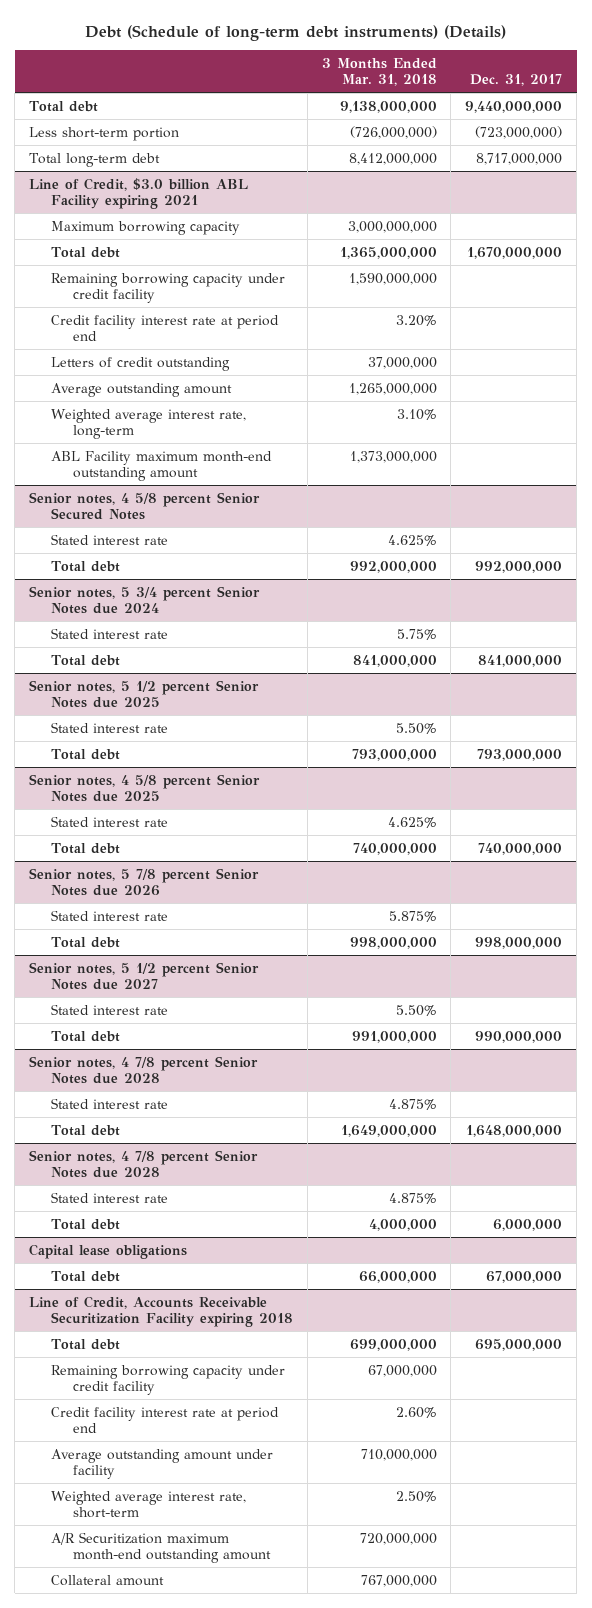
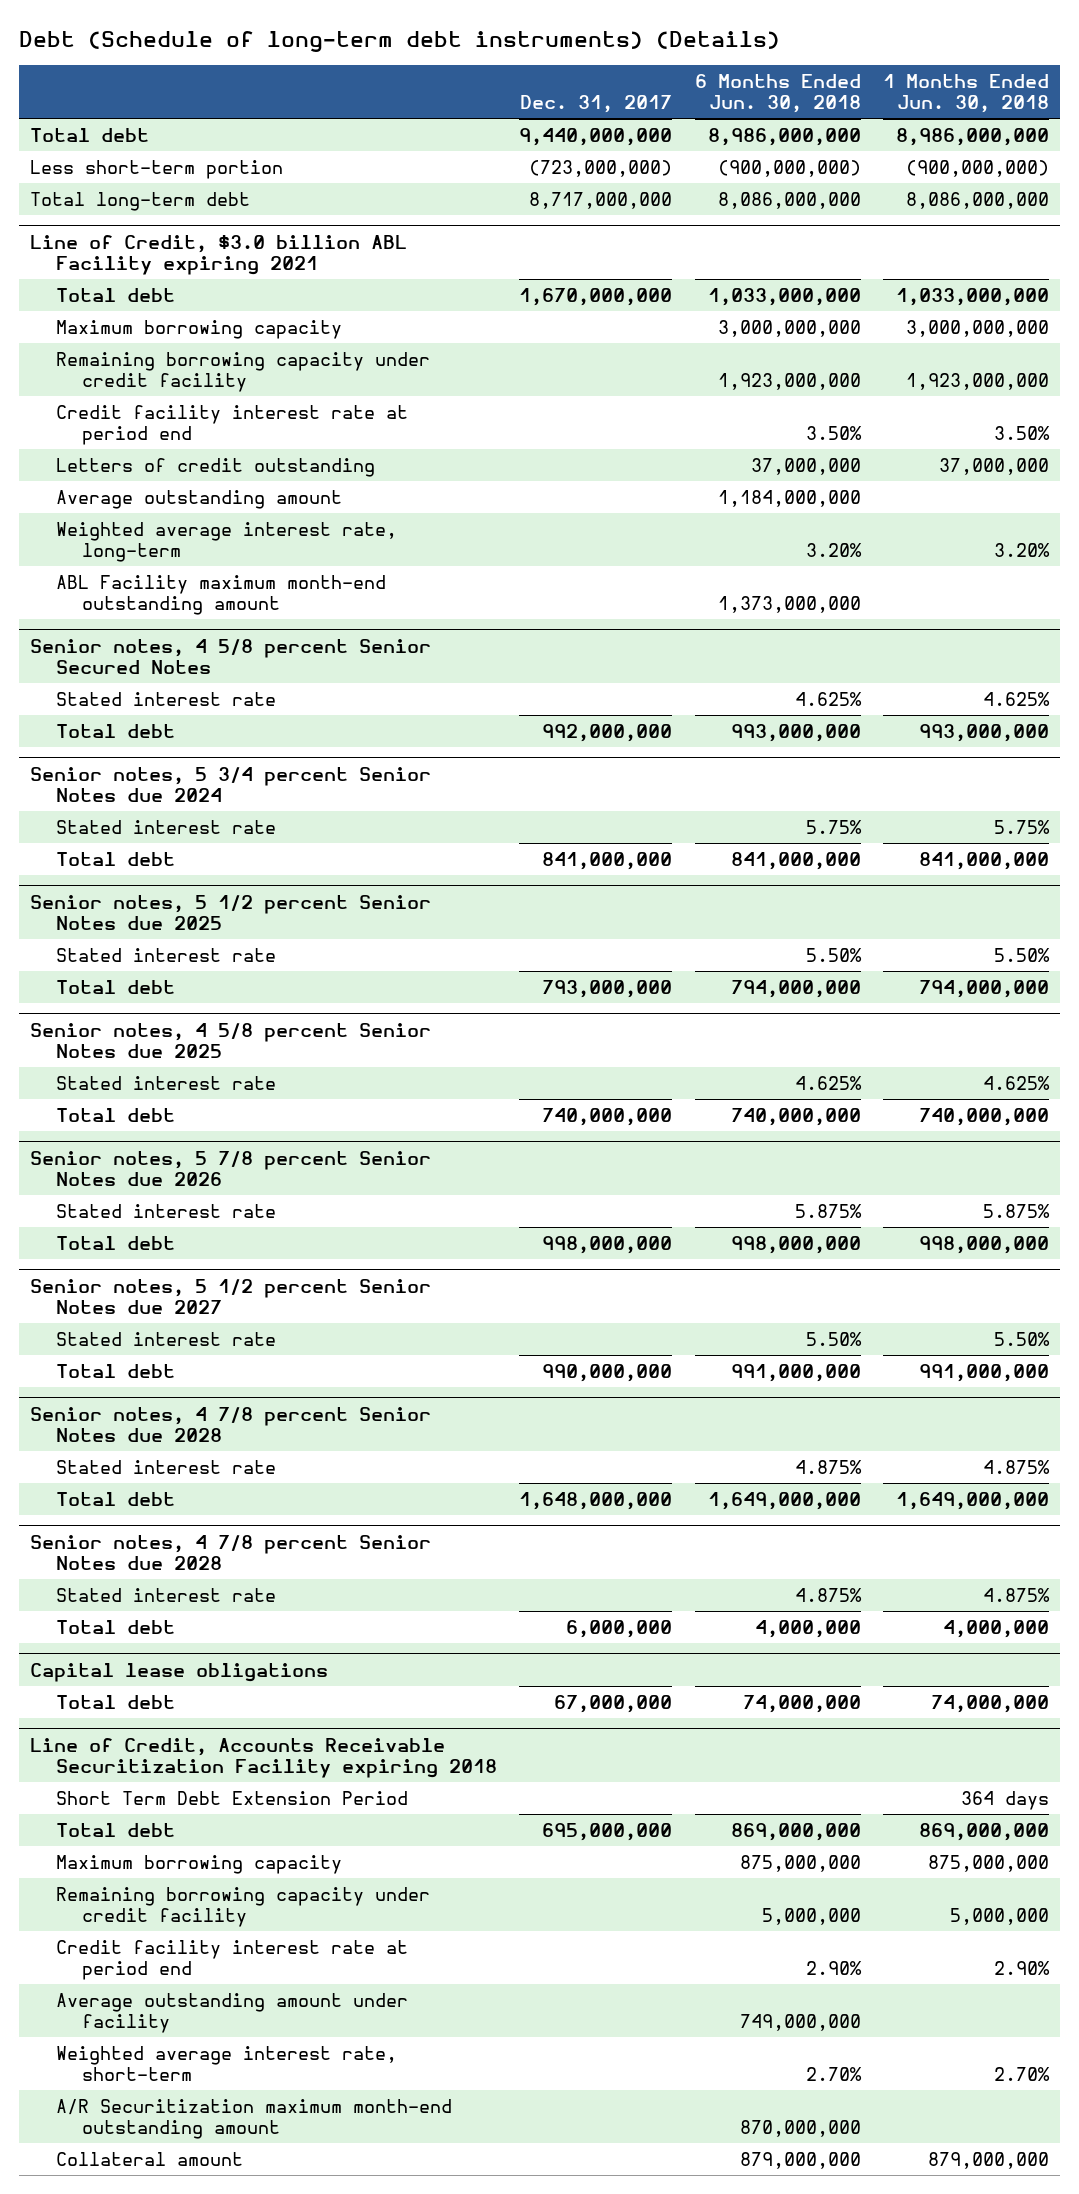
- | 3 Months Ended Mar. 31, 2018 | Dec. 31, 2017
+ | Dec. 31, 2017 | 6 Months Ended Jun. 30, 2018 | 1 Months Ended Jun. 30, 2018
@ Line of Credit, $3.0 billion ABL Facility expiring 2021
moved down: Maximum borrowing capacity | | 3,000,000,000 | 3,000,000,000
@ Line of Credit, Accounts Receivable Securitization Facility expiring 2018
+ Short Term Debt Extension Period | | | 364 days
+ Maximum borrowing capacity | | 875,000,000 | 875,000,000

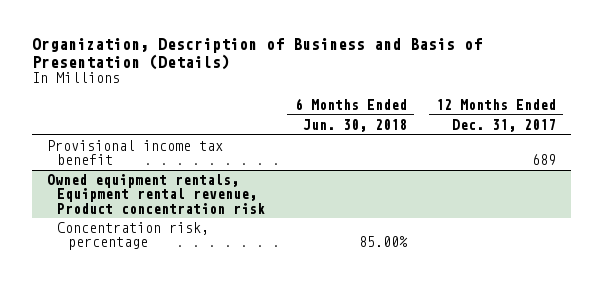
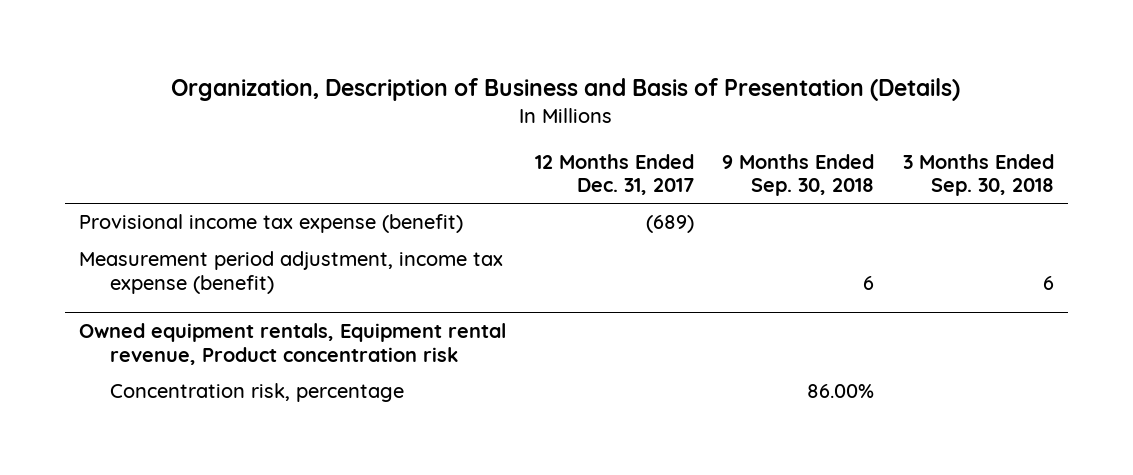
- | 6 Months Ended Jun. 30, 2018 | 12 Months Ended Dec. 31, 2017
+ | 12 Months Ended Dec. 31, 2017 | 9 Months Ended Sep. 30, 2018 | 3 Months Ended Sep. 30, 2018
- Provisional income tax benefit | | 689
+ Provisional income tax expense (benefit) | (689) | |
+ Measurement period adjustment, income tax expense (benefit) | | 6 | 6

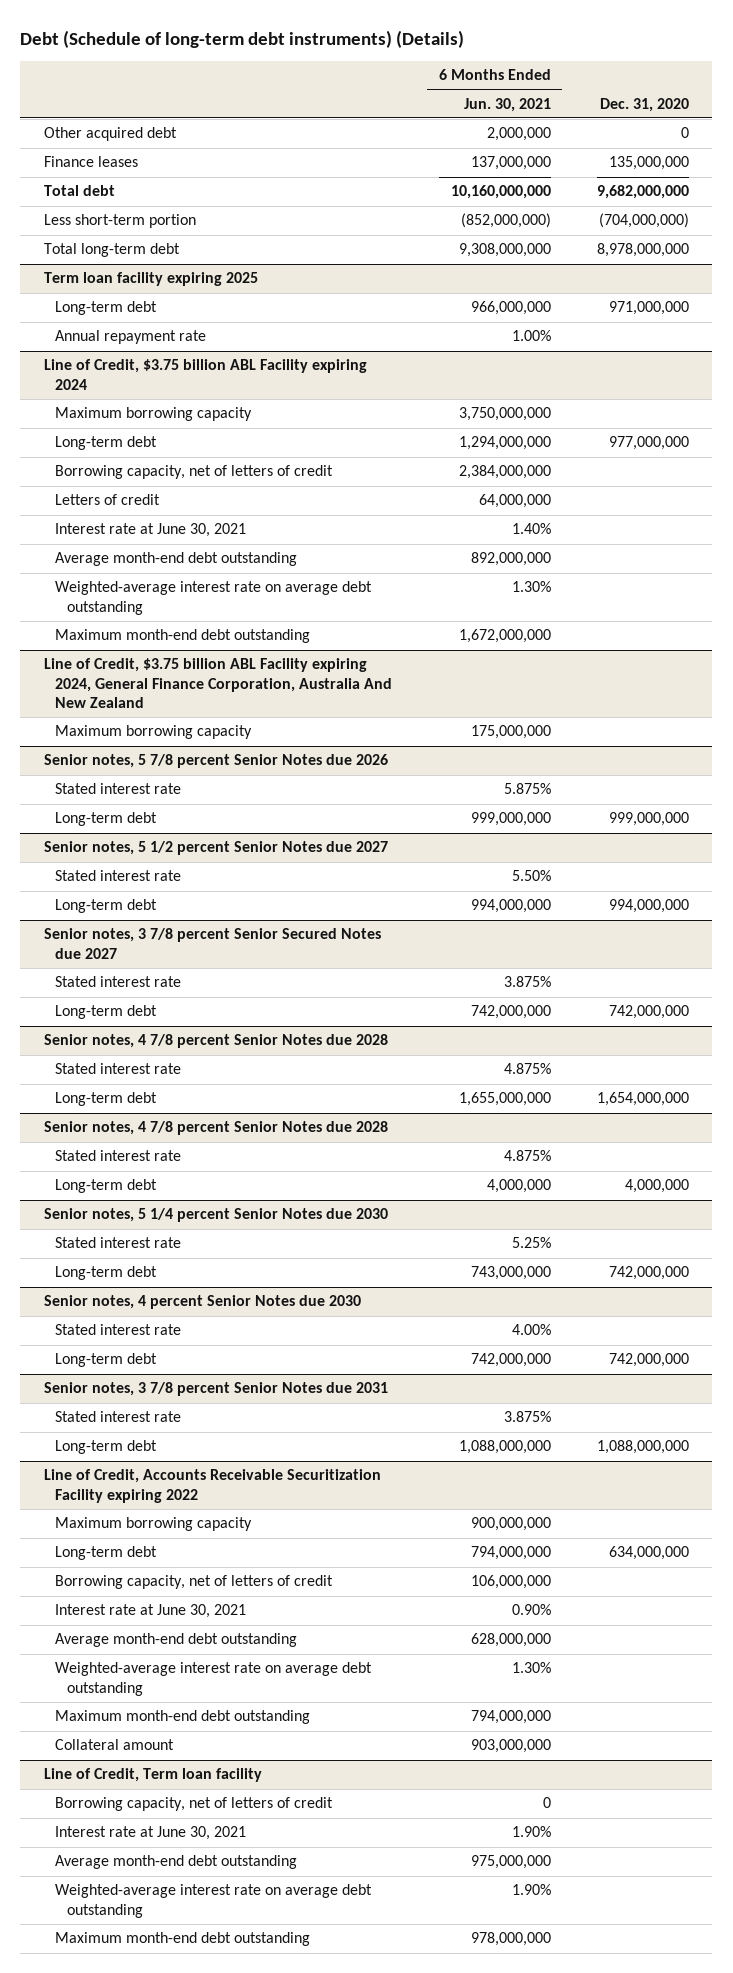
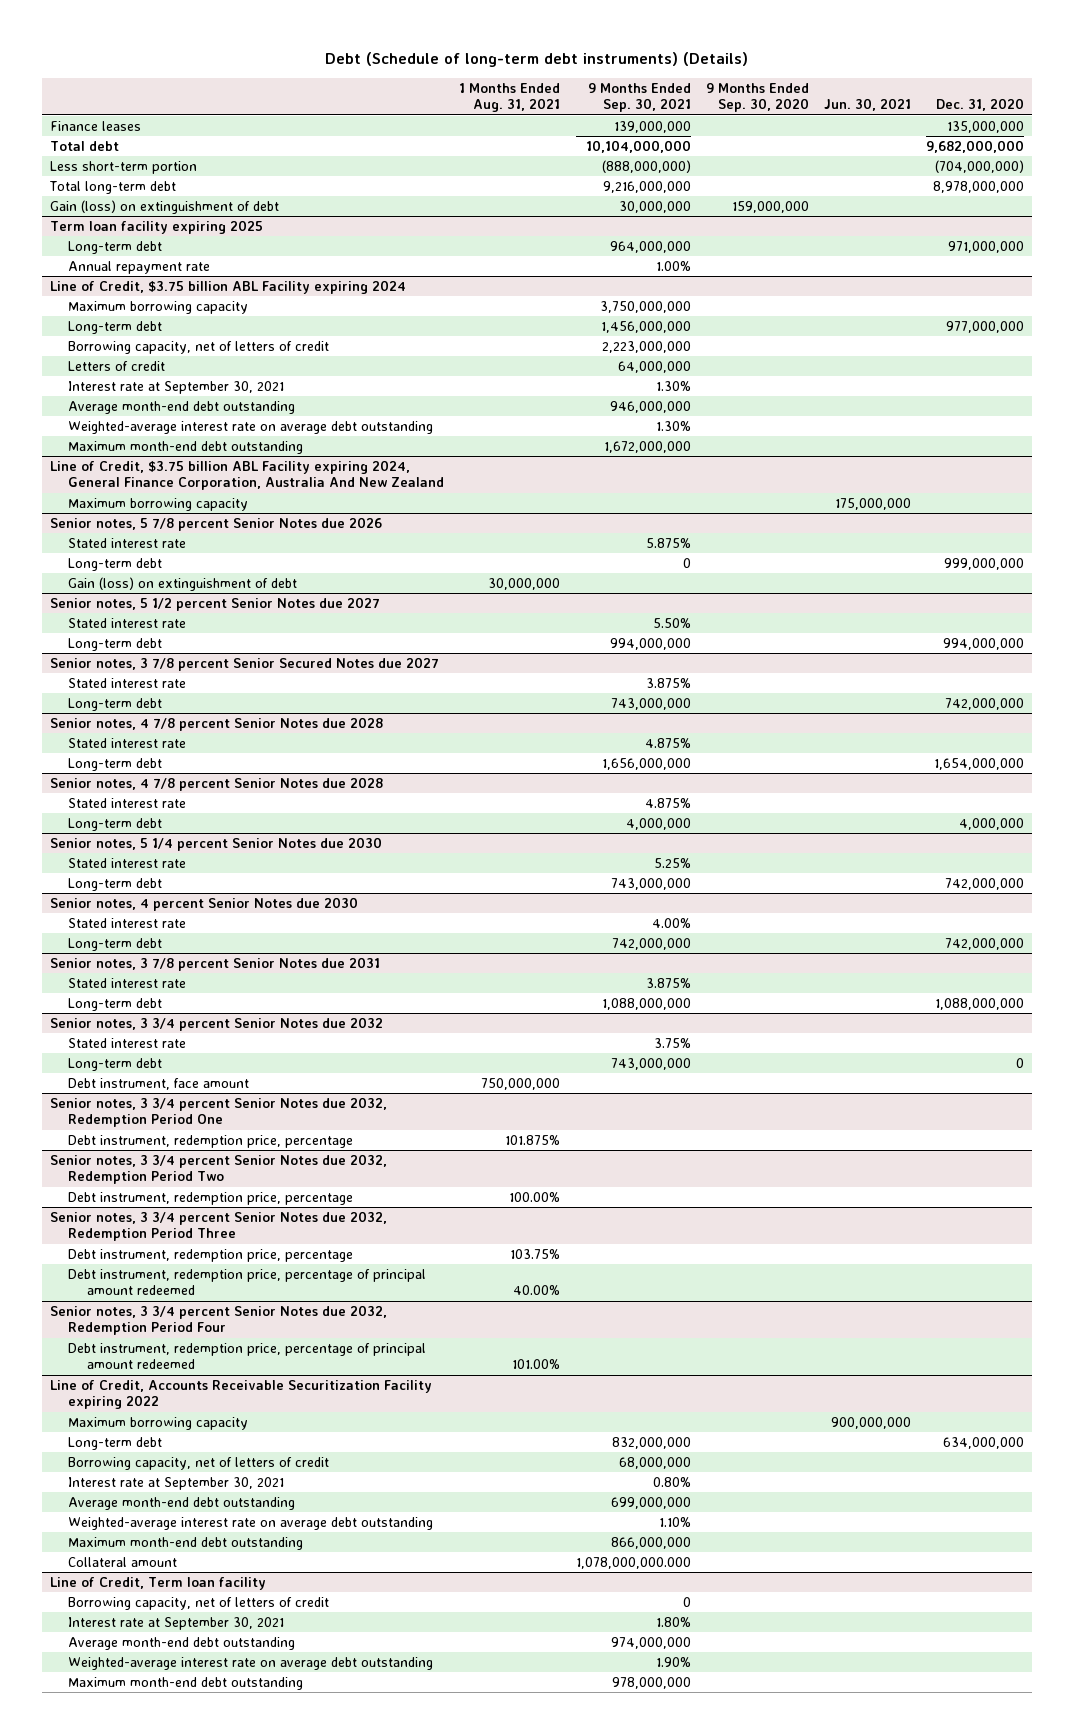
- | 6 Months Ended Jun. 30, 2021 | Dec. 31, 2020
+ | 1 Months Ended Aug. 31, 2021 | 9 Months Ended Sep. 30, 2021 | 9 Months Ended Sep. 30, 2020 | Jun. 30, 2021 | Dec. 31, 2020
- Other acquired debt | 2,000,000 | 0
+ Gain (loss) on extinguishment of debt | | 30,000,000 | 159,000,000 | |
@ Line of Credit, $3.75 billion ABL Facility expiring 2024
- Interest rate at June 30, 2021 | 1.40% |
+ Interest rate at September 30, 2021 | | 1.30% | | |
@ Senior notes, 5 7/8 percent Senior Notes due 2026
+ Gain (loss) on extinguishment of debt | 30,000,000 | | | |
+ Senior notes, 3 3/4 percent Senior Notes due 2032
+ Stated interest rate | | 3.75% | | |
+ Long-term debt | | 743,000,000 | | | 0
+ Debt instrument, face amount | 750,000,000 | | | |
+ Senior notes, 3 3/4 percent Senior Notes due 2032, Redemption Period One
+ Debt instrument, redemption price, percentage | 101.875% | | | |
+ Senior notes, 3 3/4 percent Senior Notes due 2032, Redemption Period Two
+ Debt instrument, redemption price, percentage | 100.00% | | | |
+ Senior notes, 3 3/4 percent Senior Notes due 2032, Redemption Period Three
+ Debt instrument, redemption price, percentage | 103.75% | | | |
+ Debt instrument, redemption price, percentage of principal amount redeemed | 40.00% | | | |
+ Senior notes, 3 3/4 percent Senior Notes due 2032, Redemption Period Four
+ Debt instrument, redemption price, percentage of principal amount redeemed | 101.00% | | | |
@ Line of Credit, Accounts Receivable Securitization Facility expiring 2022
- Interest rate at June 30, 2021 | 0.90% |
+ Interest rate at September 30, 2021 | | 0.80% | | |
@ Line of Credit, Term loan facility
- Interest rate at June 30, 2021 | 1.90% |
+ Interest rate at September 30, 2021 | | 1.80% | | |

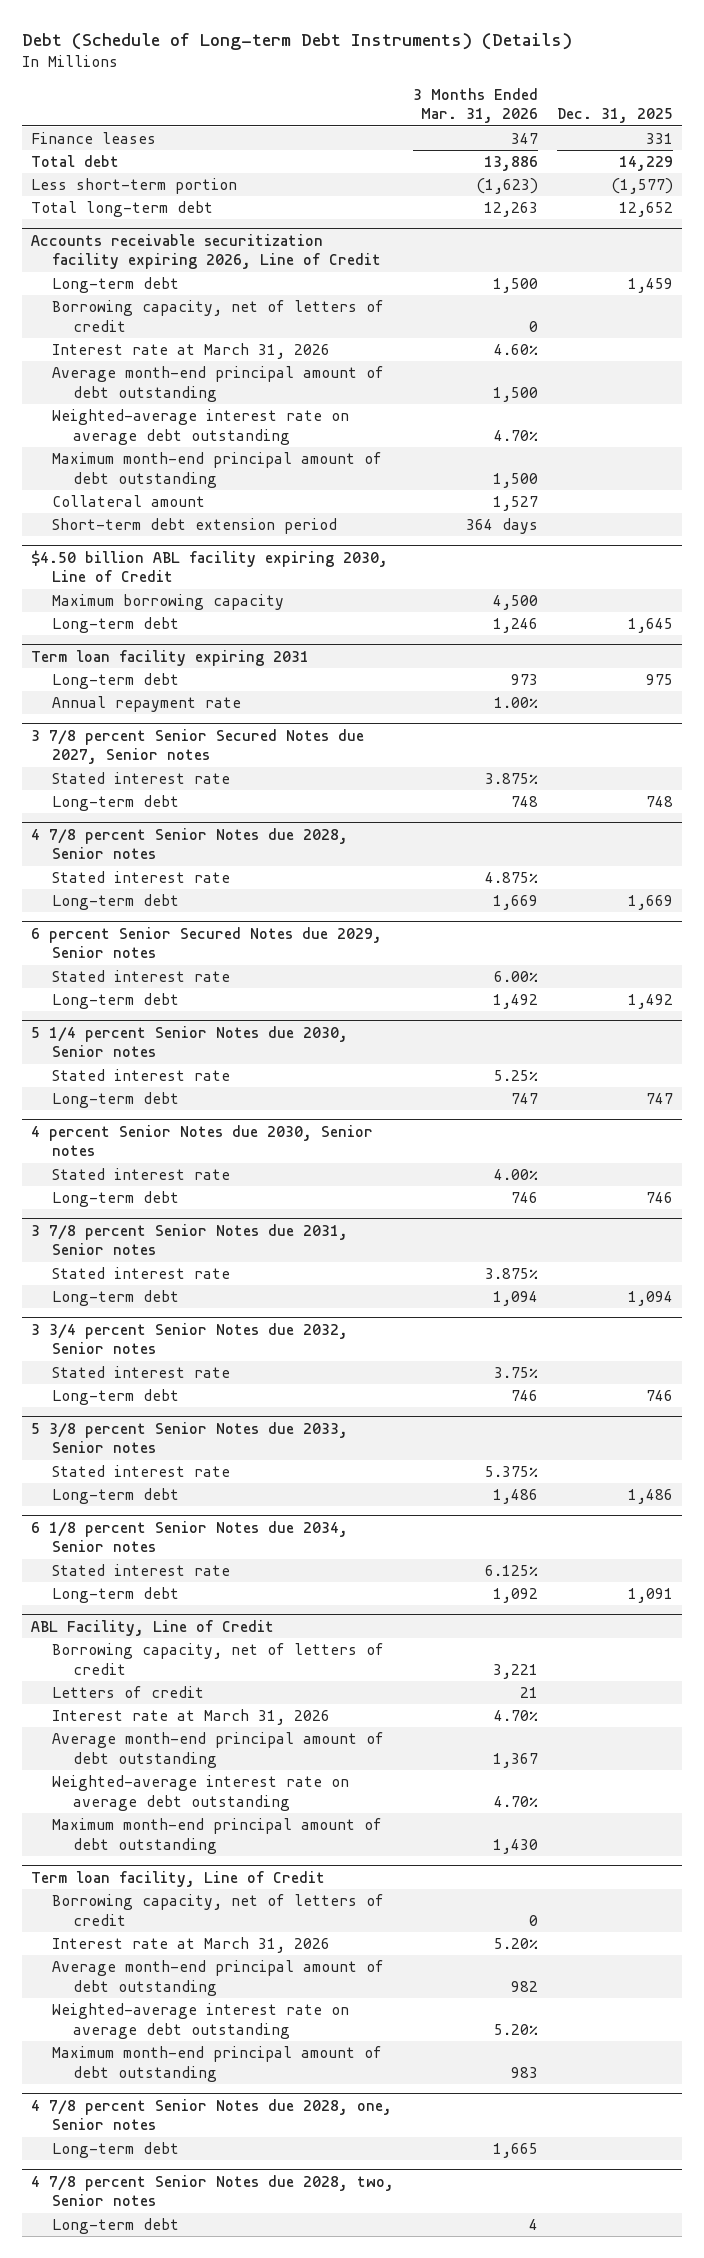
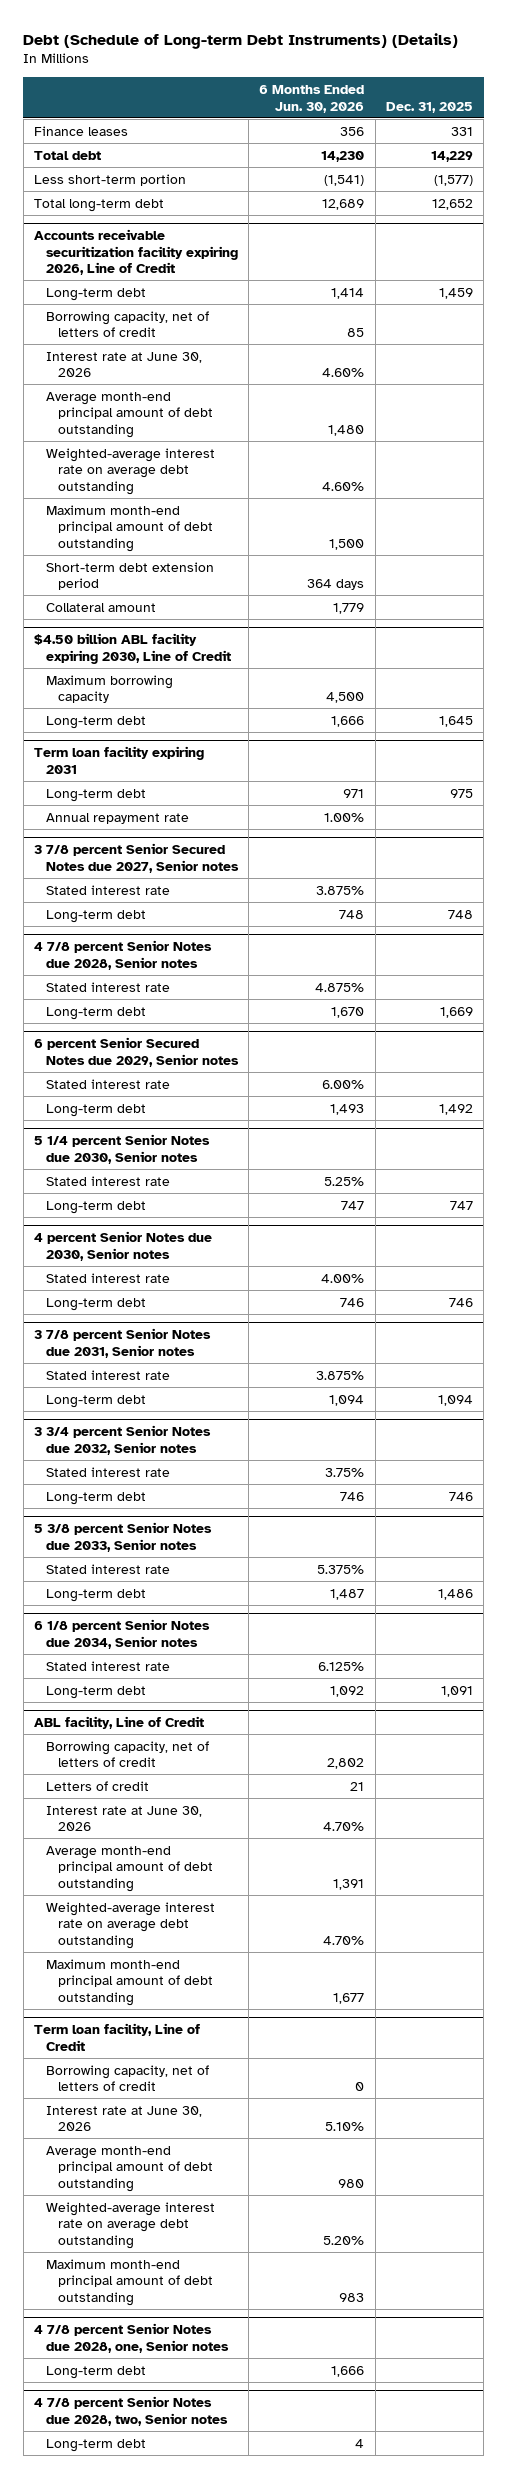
- | 3 Months Ended Mar. 31, 2026 | Dec. 31, 2025
+ | 6 Months Ended Jun. 30, 2026 | Dec. 31, 2025
@ Accounts receivable securitization facility expiring 2026, Line of Credit
- Interest rate at March 31, 2026 | 4.60% |
+ Interest rate at June 30, 2026 | 4.60% |
moved down: Collateral amount | 1,779 |
- ABL Facility, Line of Credit
+ ABL facility, Line of Credit
- Interest rate at March 31, 2026 | 4.70% |
+ Interest rate at June 30, 2026 | 4.70% |
@ Term loan facility, Line of Credit
- Interest rate at March 31, 2026 | 5.20% |
+ Interest rate at June 30, 2026 | 5.10% |

